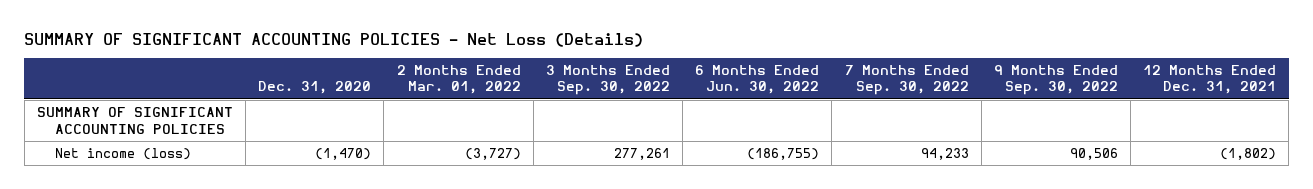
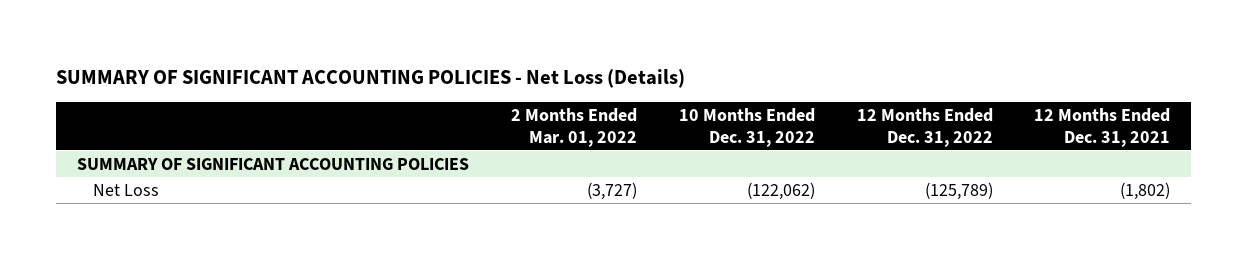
- | Dec. 31, 2020 | 2 Months Ended Mar. 01, 2022 | 3 Months Ended Sep. 30, 2022 | 6 Months Ended Jun. 30, 2022 | 7 Months Ended Sep. 30, 2022 | 9 Months Ended Sep. 30, 2022 | 12 Months Ended Dec. 31, 2021
+ | 2 Months Ended Mar. 01, 2022 | 10 Months Ended Dec. 31, 2022 | 12 Months Ended Dec. 31, 2022 | 12 Months Ended Dec. 31, 2021
- Net income (loss) | (1,470) | (3,727) | 277,261 | (186,755) | 94,233 | 90,506 | (1,802)
+ Net Loss | (3,727) | (122,062) | (125,789) | (1,802)

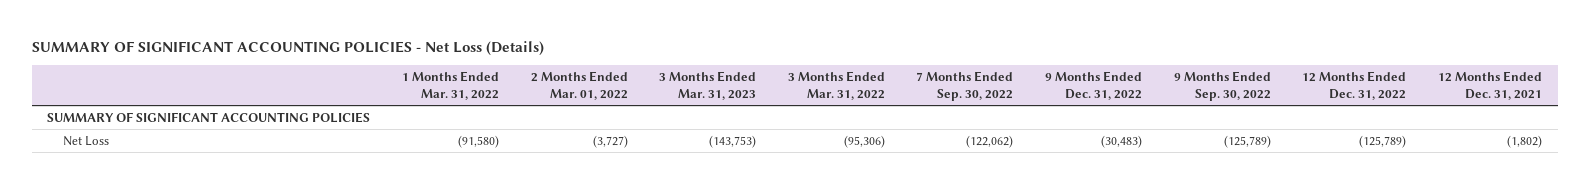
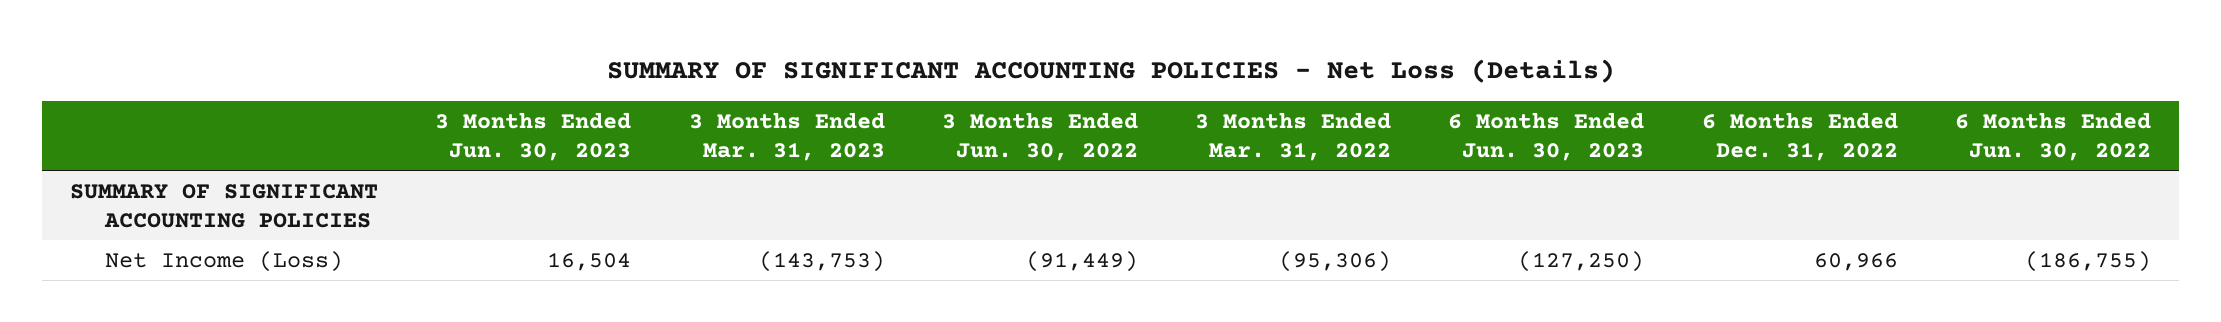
- | 1 Months Ended Mar. 31, 2022 | 2 Months Ended Mar. 01, 2022 | 3 Months Ended Mar. 31, 2023 | 3 Months Ended Mar. 31, 2022 | 7 Months Ended Sep. 30, 2022 | 9 Months Ended Dec. 31, 2022 | 9 Months Ended Sep. 30, 2022 | 12 Months Ended Dec. 31, 2022 | 12 Months Ended Dec. 31, 2021
+ | 3 Months Ended Jun. 30, 2023 | 3 Months Ended Mar. 31, 2023 | 3 Months Ended Jun. 30, 2022 | 3 Months Ended Mar. 31, 2022 | 6 Months Ended Jun. 30, 2023 | 6 Months Ended Dec. 31, 2022 | 6 Months Ended Jun. 30, 2022
- Net Loss | (91,580) | (3,727) | (143,753) | (95,306) | (122,062) | (30,483) | (125,789) | (125,789) | (1,802)
+ Net Income (Loss) | 16,504 | (143,753) | (91,449) | (95,306) | (127,250) | 60,966 | (186,755)

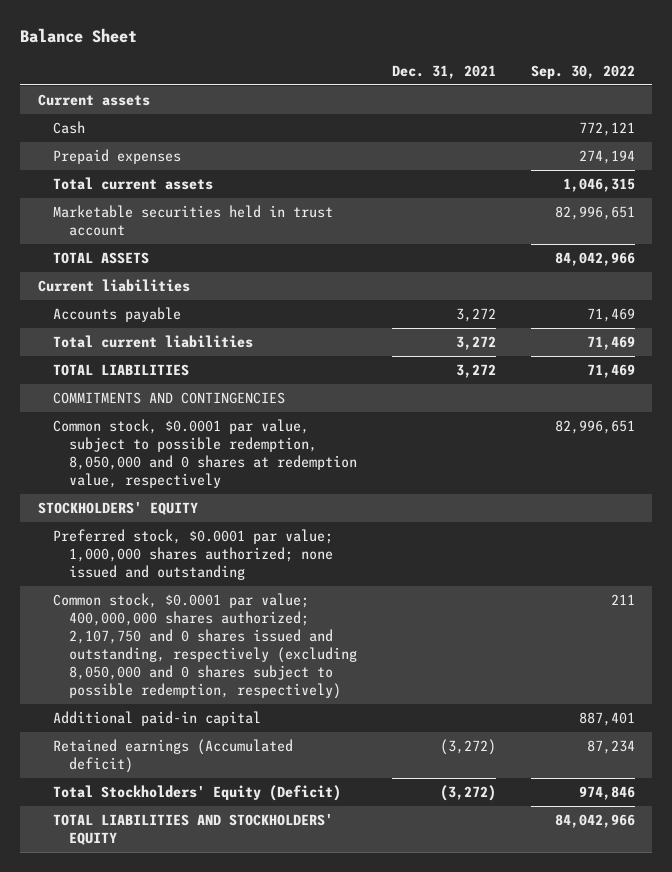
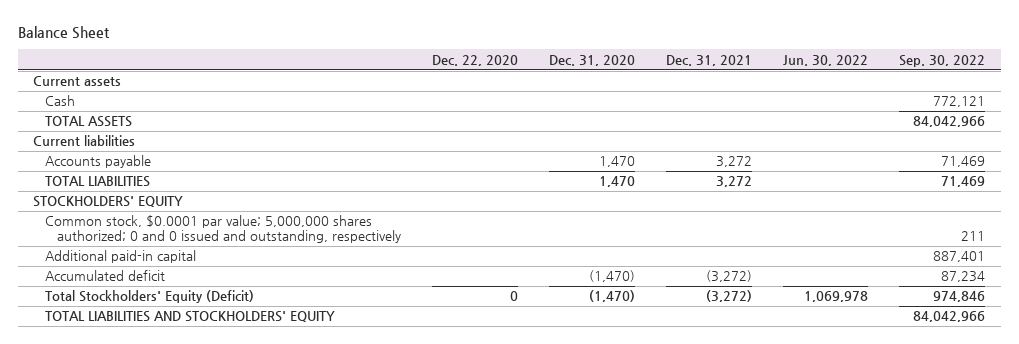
- | Dec. 31, 2021 | Sep. 30, 2022
+ | Dec. 22, 2020 | Dec. 31, 2020 | Dec. 31, 2021 | Jun. 30, 2022 | Sep. 30, 2022
- Prepaid expenses | | 274,194
- Total current assets | | 1,046,315
- Marketable securities held in trust account | | 82,996,651
- Total current liabilities | 3,272 | 71,469
- COMMITMENTS AND CONTINGENCIES
- Common stock, $0.0001 par value, subject to possible redemption, 8,050,000 and 0 shares at redemption value, respectively | | 82,996,651
- Preferred stock, $0.0001 par value; 1,000,000 shares authorized; none issued and outstanding
- Common stock, $0.0001 par value; 400,000,000 shares authorized; 2,107,750 and 0 shares issued and outstanding, respectively (excluding 8,050,000 and 0 shares subject to possible redemption, respectively) | | 211
+ Common stock, $0.0001 par value; 5,000,000 shares authorized; 0 and 0 issued and outstanding, respectively | | | | | 211
- Retained earnings (Accumulated deficit) | (3,272) | 87,234
+ Accumulated deficit | | (1,470) | (3,272) | | 87,234

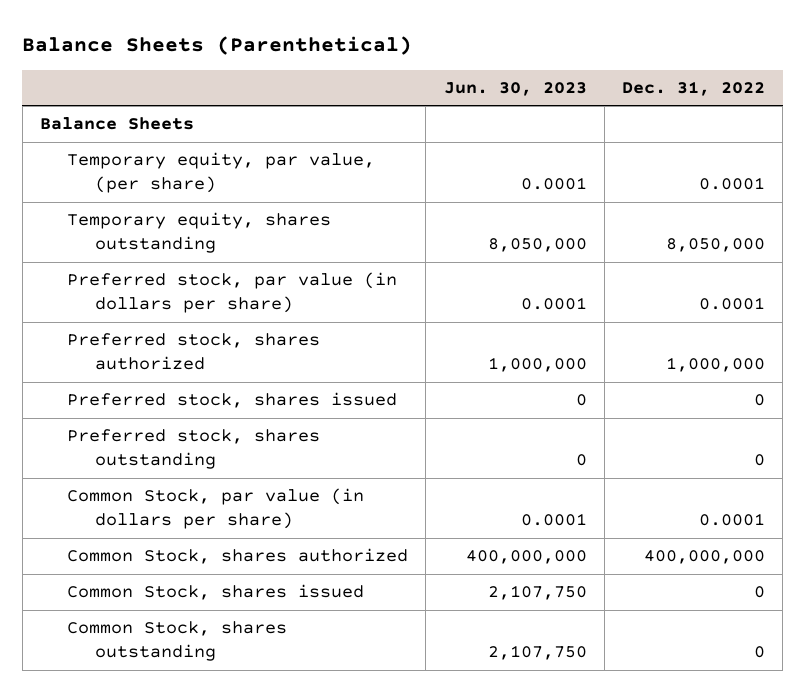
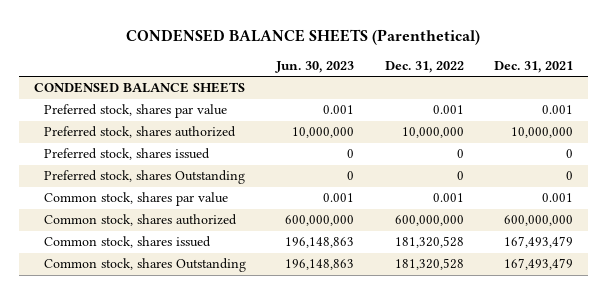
- Balance Sheets (Parenthetical)
+ CONDENSED BALANCE SHEETS (Parenthetical)
- | Jun. 30, 2023 | Dec. 31, 2022
+ | Jun. 30, 2023 | Dec. 31, 2022 | Dec. 31, 2021
- Balance Sheets
- Temporary equity, par value, (per share) | 0.0001 | 0.0001
- Temporary equity, shares outstanding | 8,050,000 | 8,050,000
- Preferred stock, par value (in dollars per share) | 0.0001 | 0.0001
- Preferred stock, shares authorized | 1,000,000 | 1,000,000
+ CONDENSED BALANCE SHEETS
+ Preferred stock, shares par value | 0.001 | 0.001 | 0.001
+ Preferred stock, shares authorized | 10,000,000 | 10,000,000 | 10,000,000
- Preferred stock, shares outstanding | 0 | 0
- Common Stock, par value (in dollars per share) | 0.0001 | 0.0001
- Common Stock, shares authorized | 400,000,000 | 400,000,000
- Common Stock, shares issued | 2,107,750 | 0
- Common Stock, shares outstanding | 2,107,750 | 0
+ Preferred stock, shares Outstanding | 0 | 0 | 0
+ Common stock, shares par value | 0.001 | 0.001 | 0.001
+ Common stock, shares authorized | 600,000,000 | 600,000,000 | 600,000,000
+ Common stock, shares issued | 196,148,863 | 181,320,528 | 167,493,479
+ Common stock, shares Outstanding | 196,148,863 | 181,320,528 | 167,493,479

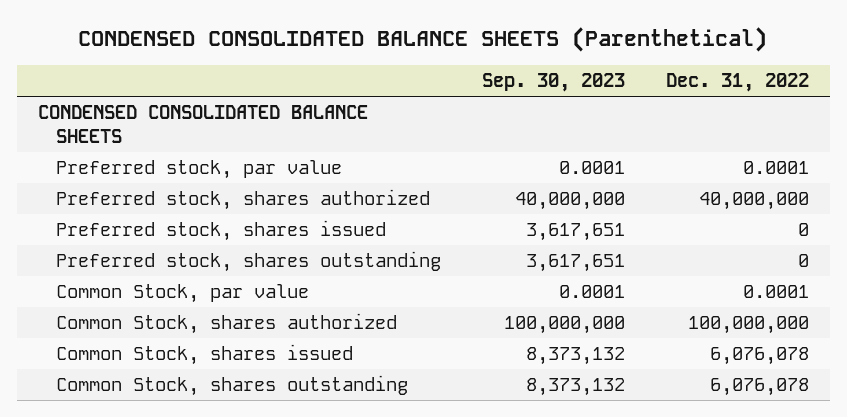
- CONDENSED BALANCE SHEETS (Parenthetical)
+ CONDENSED CONSOLIDATED BALANCE SHEETS (Parenthetical)
- | Jun. 30, 2023 | Dec. 31, 2022 | Dec. 31, 2021
+ | Sep. 30, 2023 | Dec. 31, 2022
- CONDENSED BALANCE SHEETS
- Preferred stock, shares par value | 0.001 | 0.001 | 0.001
- Preferred stock, shares authorized | 10,000,000 | 10,000,000 | 10,000,000
+ CONDENSED CONSOLIDATED BALANCE SHEETS
+ Preferred stock, par value | 0.0001 | 0.0001
+ Preferred stock, shares authorized | 40,000,000 | 40,000,000
- Preferred stock, shares Outstanding | 0 | 0 | 0
- Common stock, shares par value | 0.001 | 0.001 | 0.001
- Common stock, shares authorized | 600,000,000 | 600,000,000 | 600,000,000
- Common stock, shares issued | 196,148,863 | 181,320,528 | 167,493,479
- Common stock, shares Outstanding | 196,148,863 | 181,320,528 | 167,493,479
+ Preferred stock, shares outstanding | 3,617,651 | 0
+ Common Stock, par value | 0.0001 | 0.0001
+ Common Stock, shares authorized | 100,000,000 | 100,000,000
+ Common Stock, shares issued | 8,373,132 | 6,076,078
+ Common Stock, shares outstanding | 8,373,132 | 6,076,078

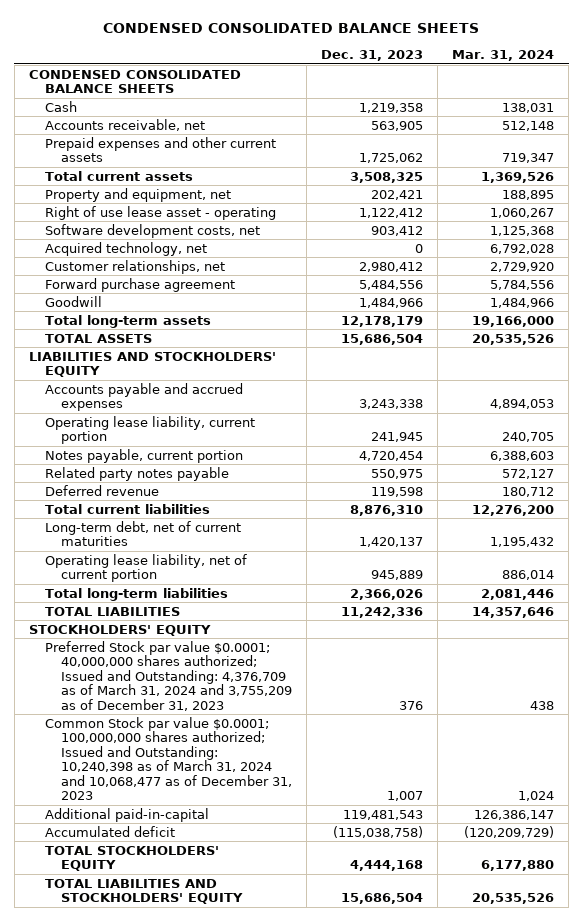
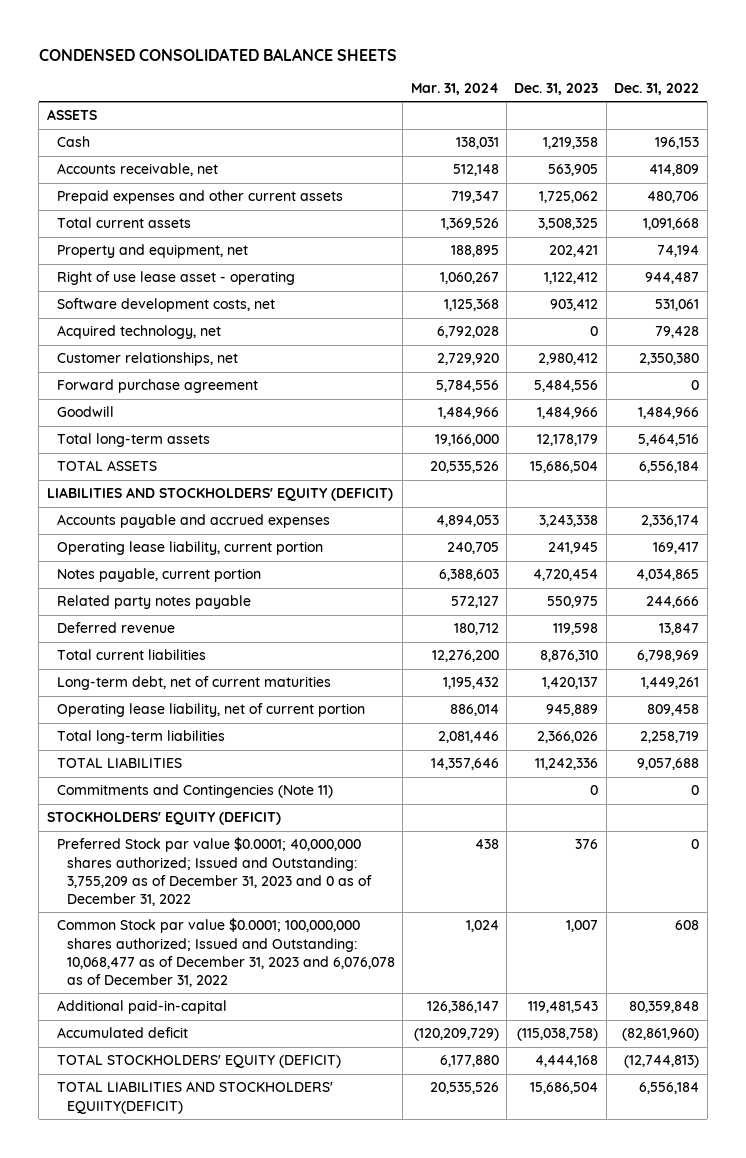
- | Dec. 31, 2023 | Mar. 31, 2024
+ | Mar. 31, 2024 | Dec. 31, 2023 | Dec. 31, 2022
- CONDENSED CONSOLIDATED BALANCE SHEETS
+ ASSETS
- LIABILITIES AND STOCKHOLDERS' EQUITY
+ LIABILITIES AND STOCKHOLDERS' EQUITY (DEFICIT)
- STOCKHOLDERS' EQUITY
- Preferred Stock par value $0.0001; 40,000,000 shares authorized; Issued and Outstanding: 4,376,709 as of March 31, 2024 and 3,755,209 as of December 31, 2023 | 376 | 438
- Common Stock par value $0.0001; 100,000,000 shares authorized; Issued and Outstanding: 10,240,398 as of March 31, 2024 and 10,068,477 as of December 31, 2023 | 1,007 | 1,024
+ Commitments and Contingencies (Note 11) | | 0 | 0
+ STOCKHOLDERS' EQUITY (DEFICIT)
+ Preferred Stock par value $0.0001; 40,000,000 shares authorized; Issued and Outstanding: 3,755,209 as of December 31, 2023 and 0 as of December 31, 2022 | 438 | 376 | 0
+ Common Stock par value $0.0001; 100,000,000 shares authorized; Issued and Outstanding: 10,068,477 as of December 31, 2023 and 6,076,078 as of December 31, 2022 | 1,024 | 1,007 | 608
- TOTAL STOCKHOLDERS' EQUITY | 4,444,168 | 6,177,880
- TOTAL LIABILITIES AND STOCKHOLDERS' EQUITY | 15,686,504 | 20,535,526
+ TOTAL STOCKHOLDERS' EQUITY (DEFICIT) | 6,177,880 | 4,444,168 | (12,744,813)
+ TOTAL LIABILITIES AND STOCKHOLDERS' EQUIITY(DEFICIT) | 20,535,526 | 15,686,504 | 6,556,184

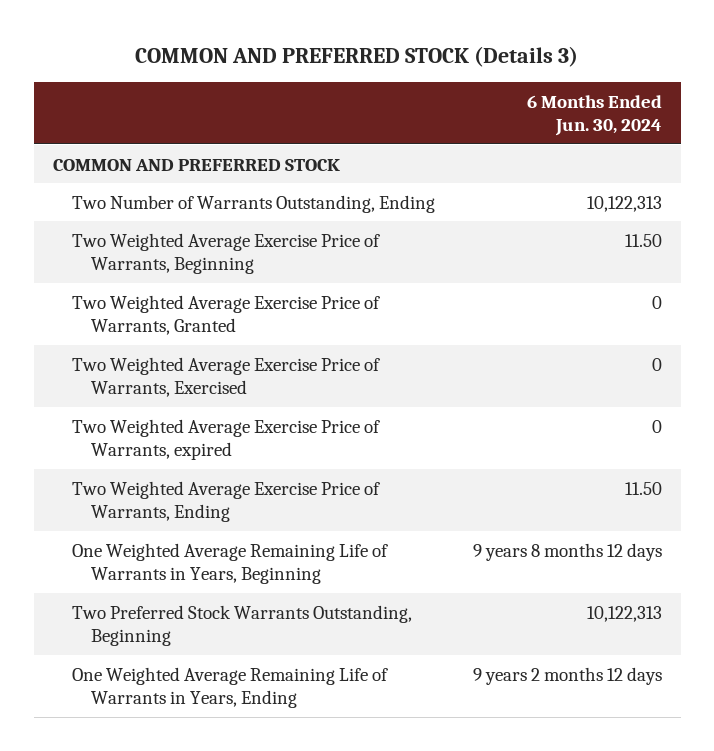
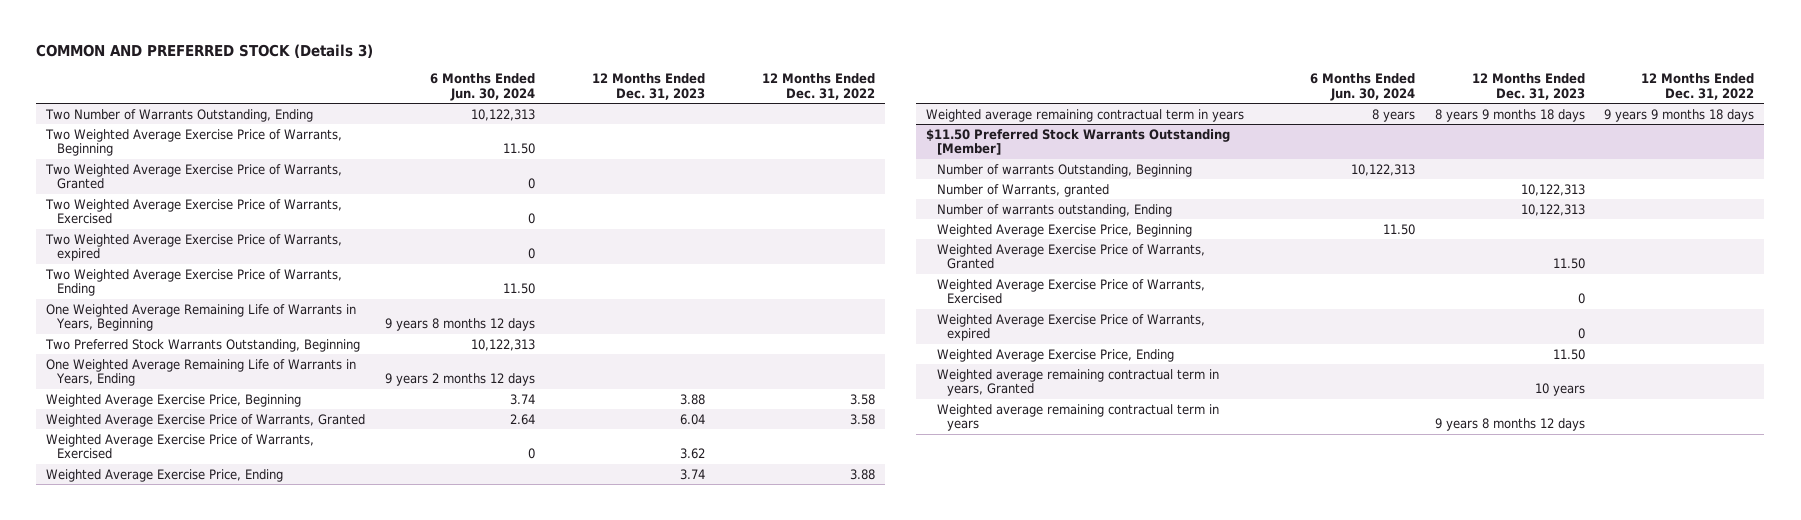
- | 6 Months Ended Jun. 30, 2024
+ | 6 Months Ended Jun. 30, 2024 | 12 Months Ended Dec. 31, 2023 | 12 Months Ended Dec. 31, 2022
- COMMON AND PREFERRED STOCK
+ Weighted Average Exercise Price, Beginning | 3.74 | 3.88 | 3.58
+ Weighted Average Exercise Price of Warrants, Granted | 2.64 | 6.04 | 3.58
+ Weighted Average Exercise Price of Warrants, Exercised | 0 | 3.62 |
+ Weighted Average Exercise Price, Ending | | 3.74 | 3.88
+ Weighted average remaining contractual term in years | 8 years | 8 years 9 months 18 days | 9 years 9 months 18 days
+ $11.50 Preferred Stock Warrants Outstanding [Member]
+ Number of warrants Outstanding, Beginning | 10,122,313 | |
+ Number of Warrants, granted | | 10,122,313 |
+ Number of warrants outstanding, Ending | | 10,122,313 |
+ Weighted Average Exercise Price, Beginning | 11.50 | |
+ Weighted Average Exercise Price of Warrants, Granted | | 11.50 |
+ Weighted Average Exercise Price of Warrants, Exercised | | 0 |
+ Weighted Average Exercise Price of Warrants, expired | | 0 |
+ Weighted Average Exercise Price, Ending | | 11.50 |
+ Weighted average remaining contractual term in years, Granted | | 10 years |
+ Weighted average remaining contractual term in years | | 9 years 8 months 12 days |

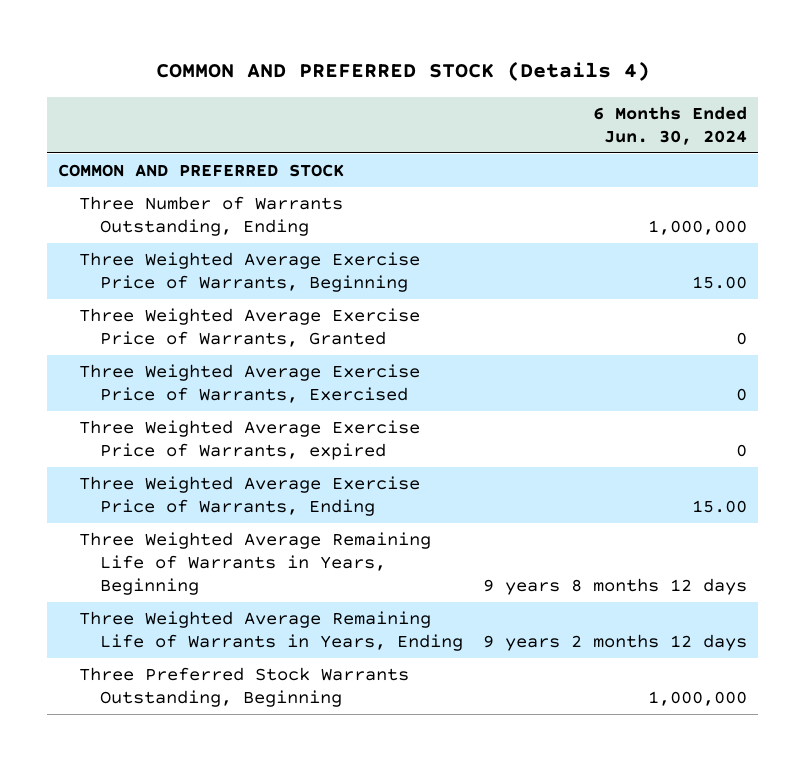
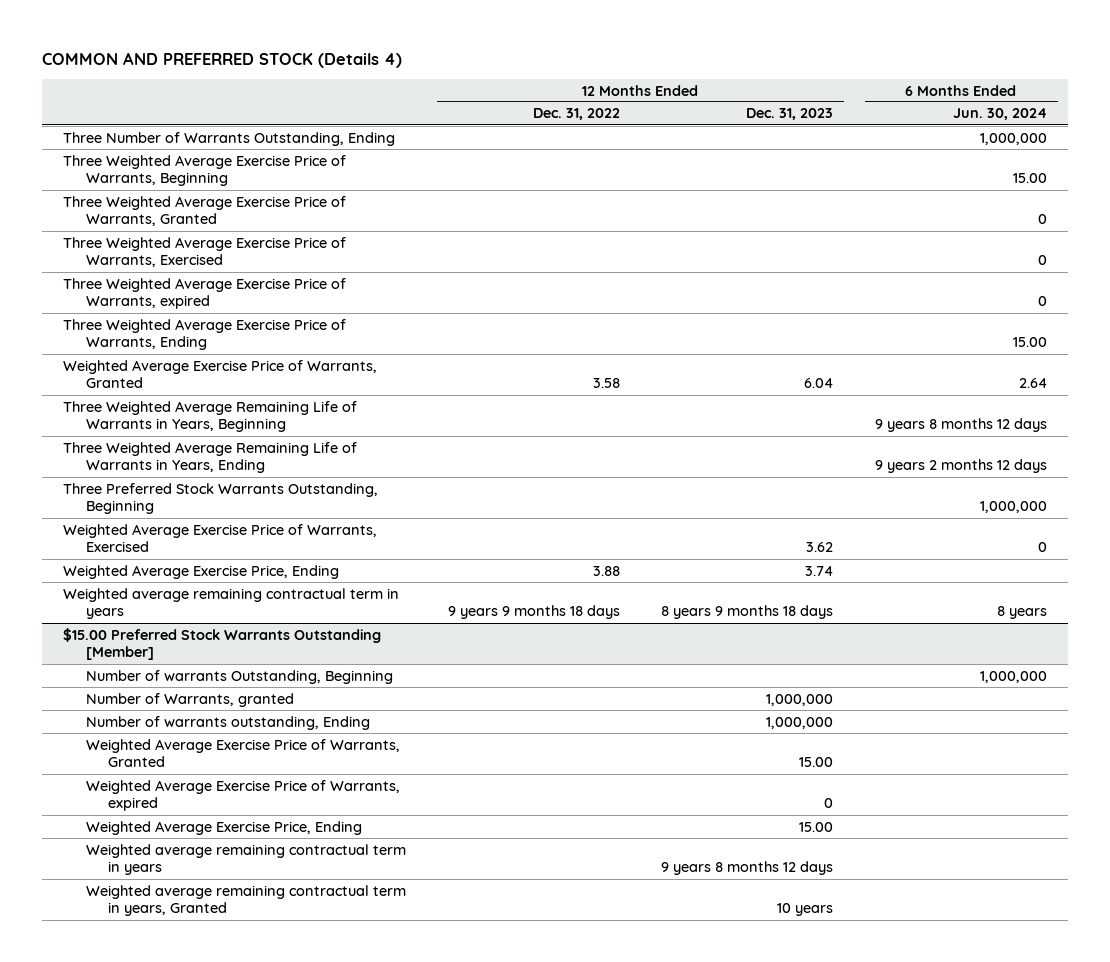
- | 6 Months Ended Jun. 30, 2024
+ | 12 Months Ended Dec. 31, 2022 | 12 Months Ended Dec. 31, 2023 | 6 Months Ended Jun. 30, 2024
- COMMON AND PREFERRED STOCK
+ Weighted Average Exercise Price of Warrants, Granted | 3.58 | 6.04 | 2.64
+ Weighted Average Exercise Price of Warrants, Exercised | | 3.62 | 0
+ Weighted Average Exercise Price, Ending | 3.88 | 3.74 |
+ Weighted average remaining contractual term in years | 9 years 9 months 18 days | 8 years 9 months 18 days | 8 years
+ $15.00 Preferred Stock Warrants Outstanding [Member]
+ Number of warrants Outstanding, Beginning | | | 1,000,000
+ Number of Warrants, granted | | 1,000,000 |
+ Number of warrants outstanding, Ending | | 1,000,000 |
+ Weighted Average Exercise Price of Warrants, Granted | | 15.00 |
+ Weighted Average Exercise Price of Warrants, expired | | 0 |
+ Weighted Average Exercise Price, Ending | | 15.00 |
+ Weighted average remaining contractual term in years | | 9 years 8 months 12 days |
+ Weighted average remaining contractual term in years, Granted | | 10 years |

